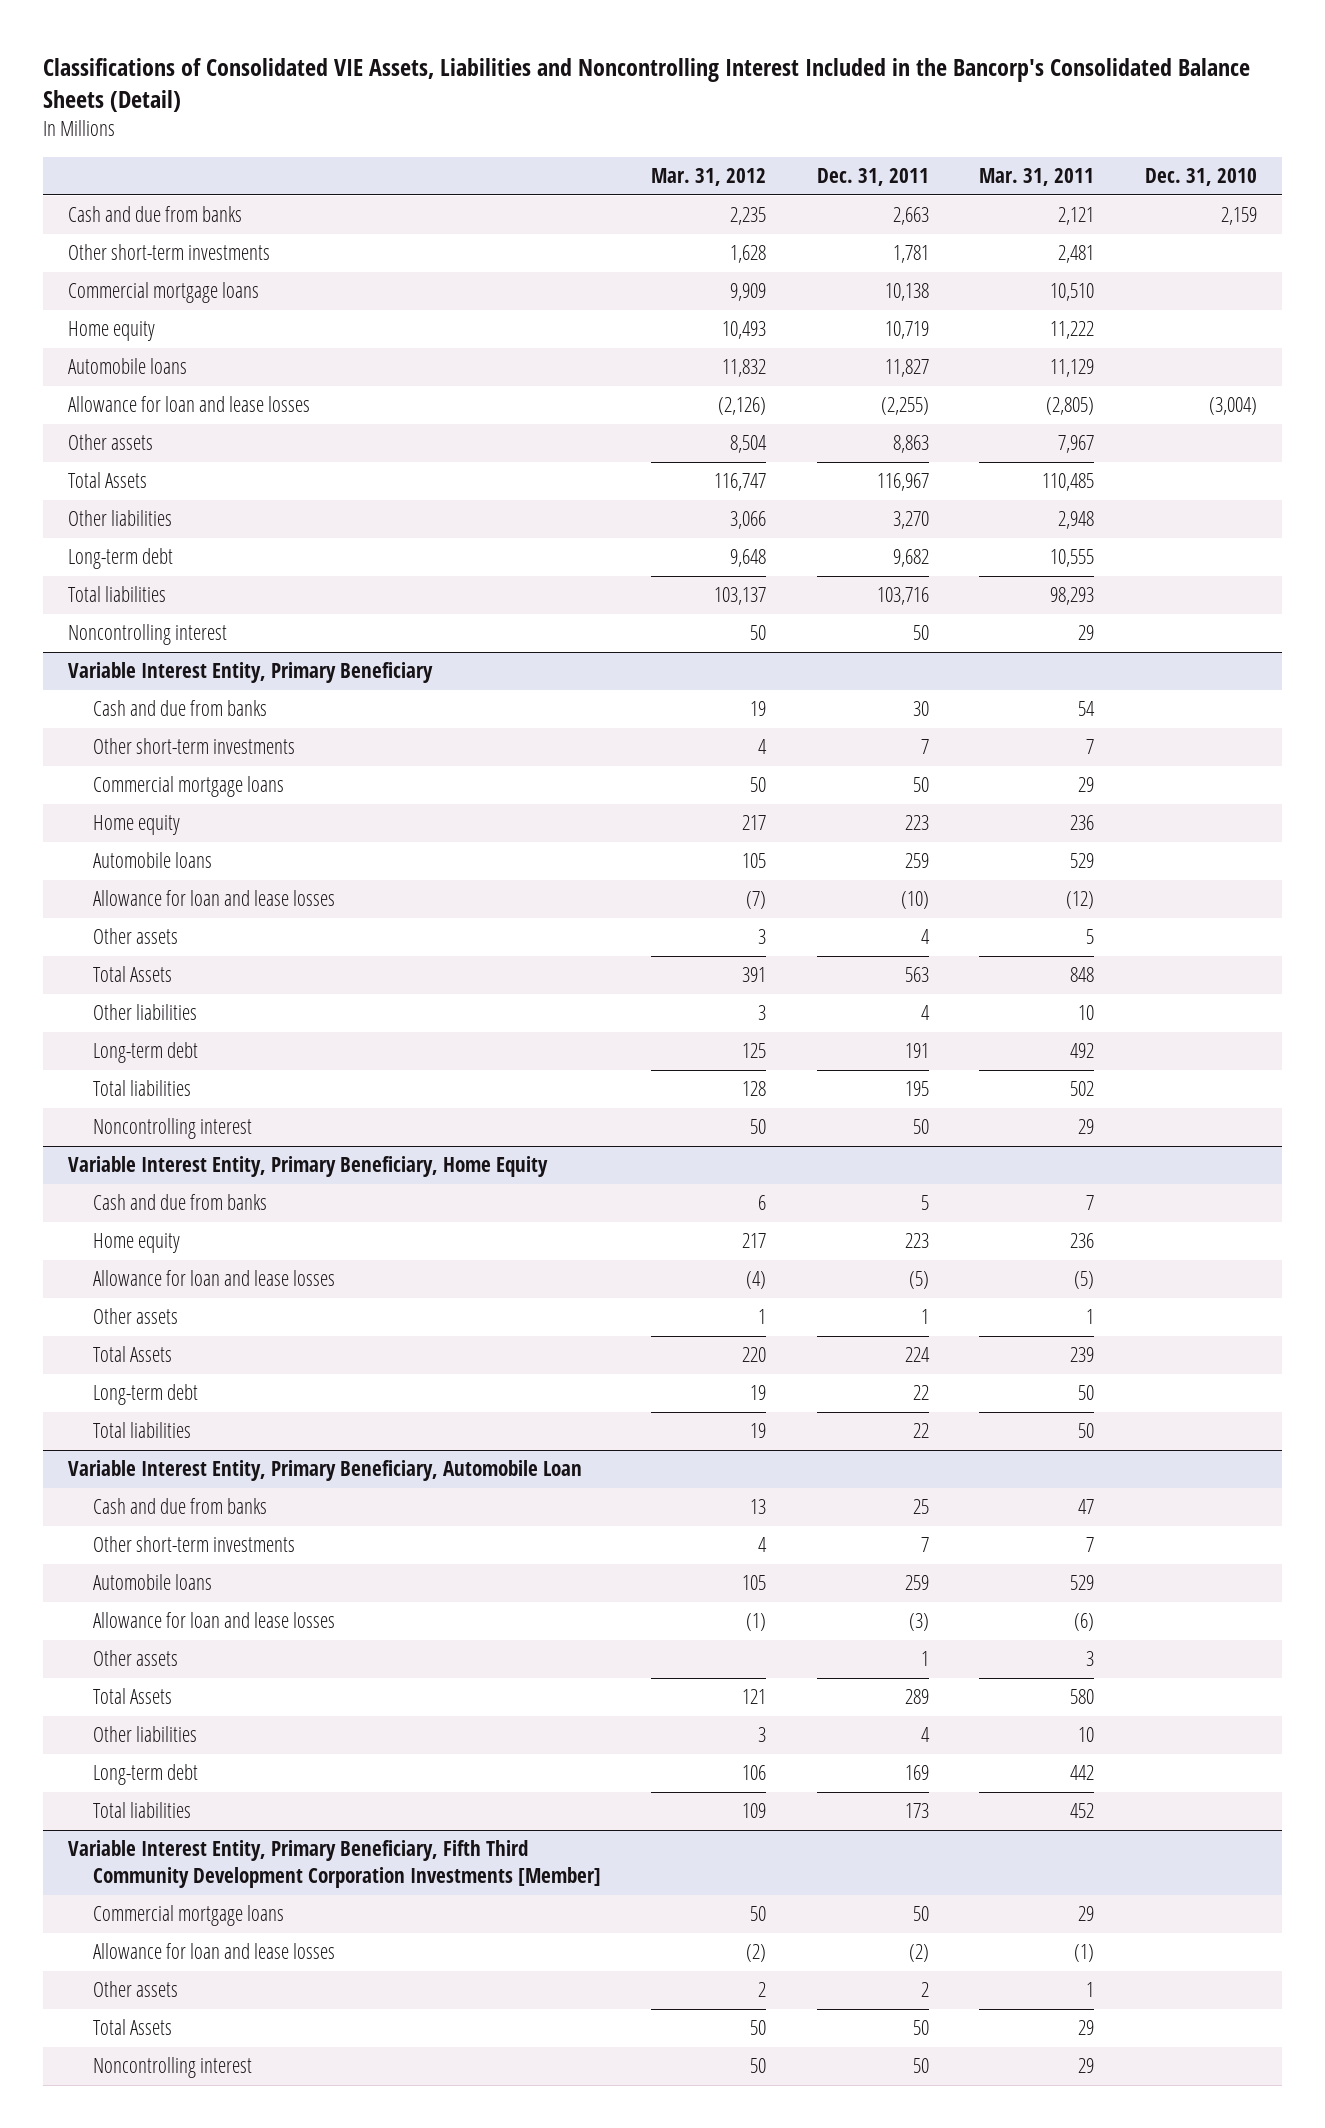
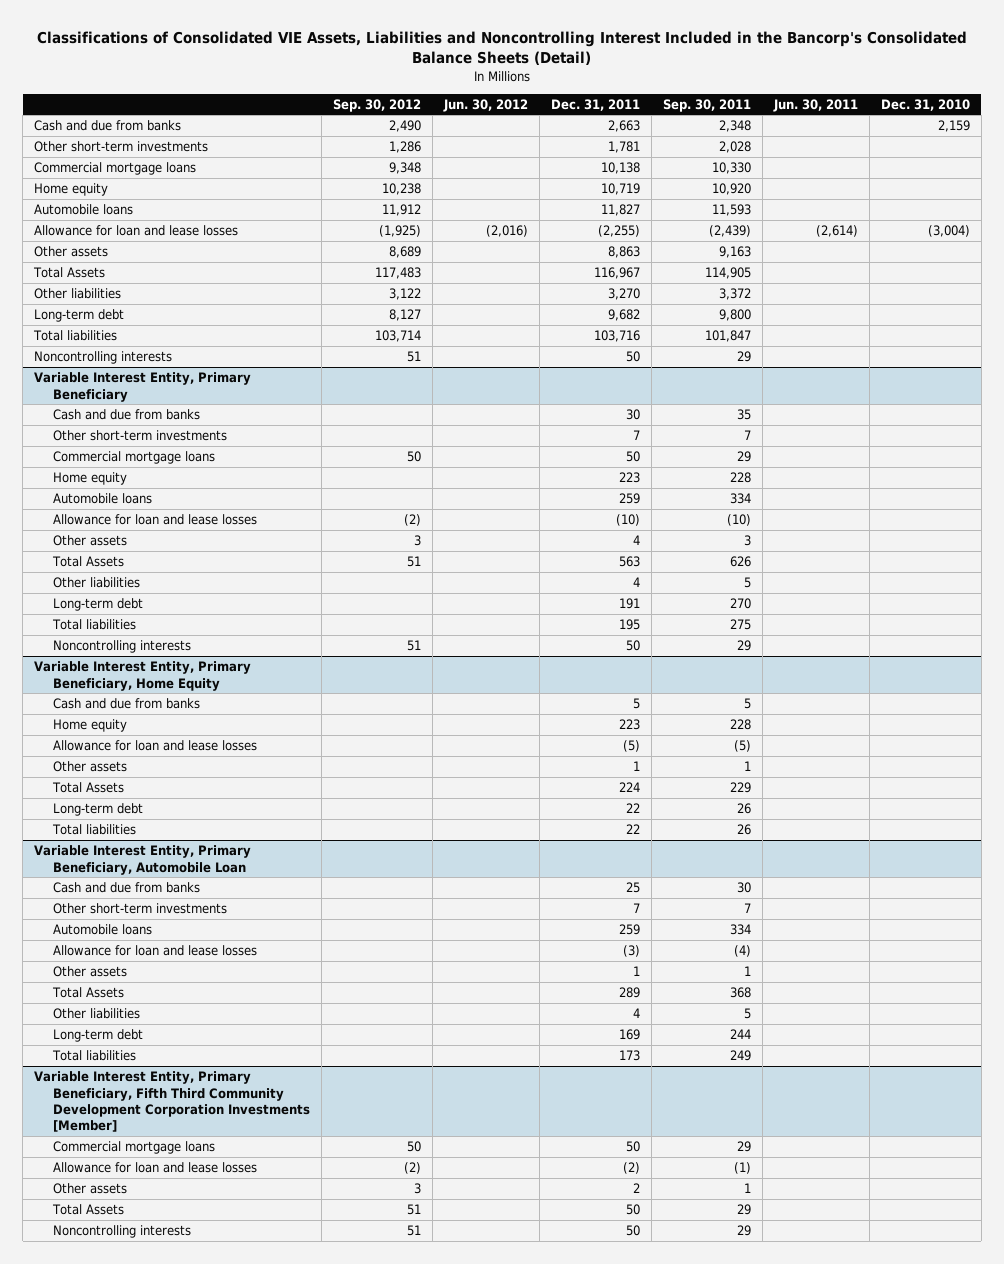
- | Mar. 31, 2012 | Dec. 31, 2011 | Mar. 31, 2011 | Dec. 31, 2010
+ | Sep. 30, 2012 | Jun. 30, 2012 | Dec. 31, 2011 | Sep. 30, 2011 | Jun. 30, 2011 | Dec. 31, 2010
- Noncontrolling interest | 50 | 50 | 29 |
+ Noncontrolling interests | 51 | | 50 | 29 | |
@ Variable Interest Entity, Primary Beneficiary
- Noncontrolling interest | 50 | 50 | 29 |
+ Noncontrolling interests | 51 | | 50 | 29 | |
@ Variable Interest Entity, Primary Beneficiary, Fifth Third Community Development Corporation Investments [Member]
- Noncontrolling interest | 50 | 50 | 29 |
+ Noncontrolling interests | 51 | | 50 | 29 | |

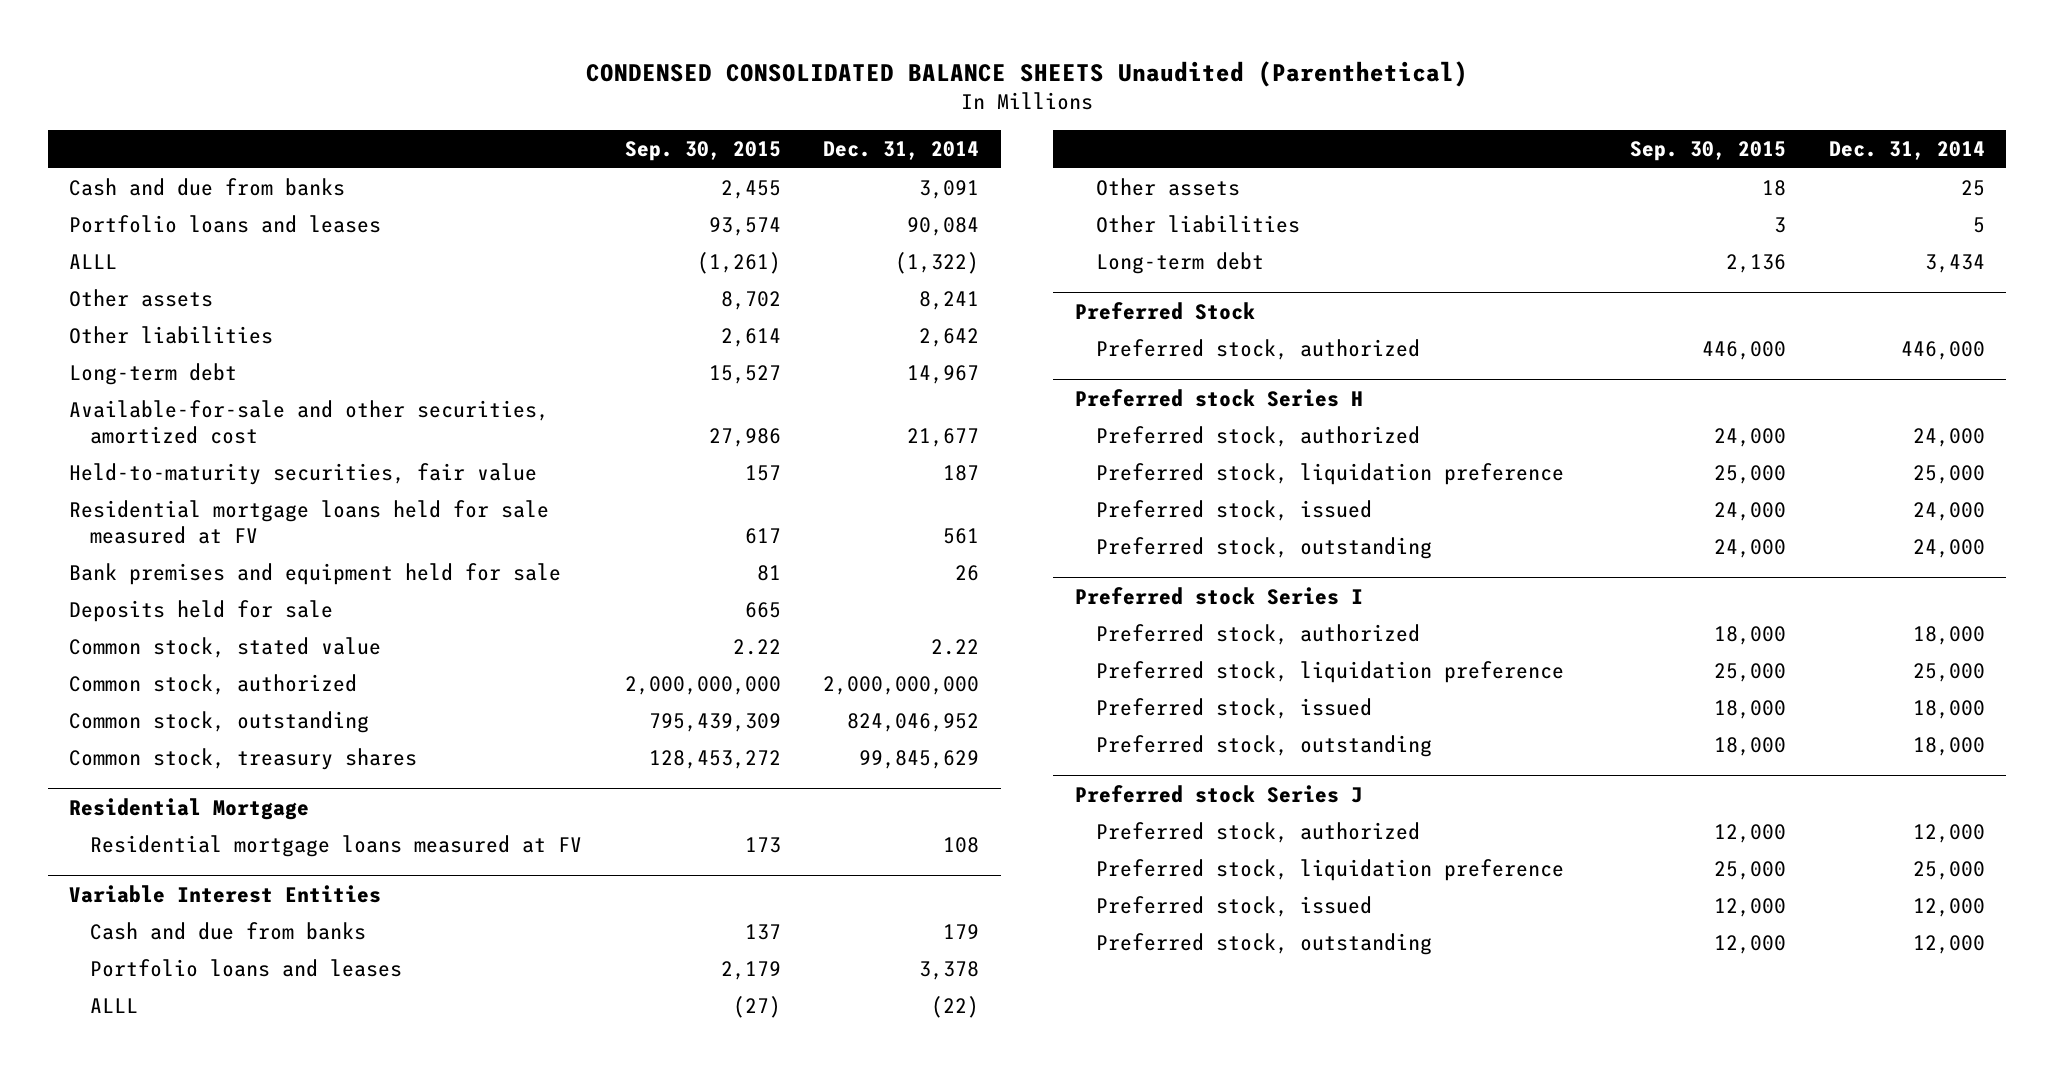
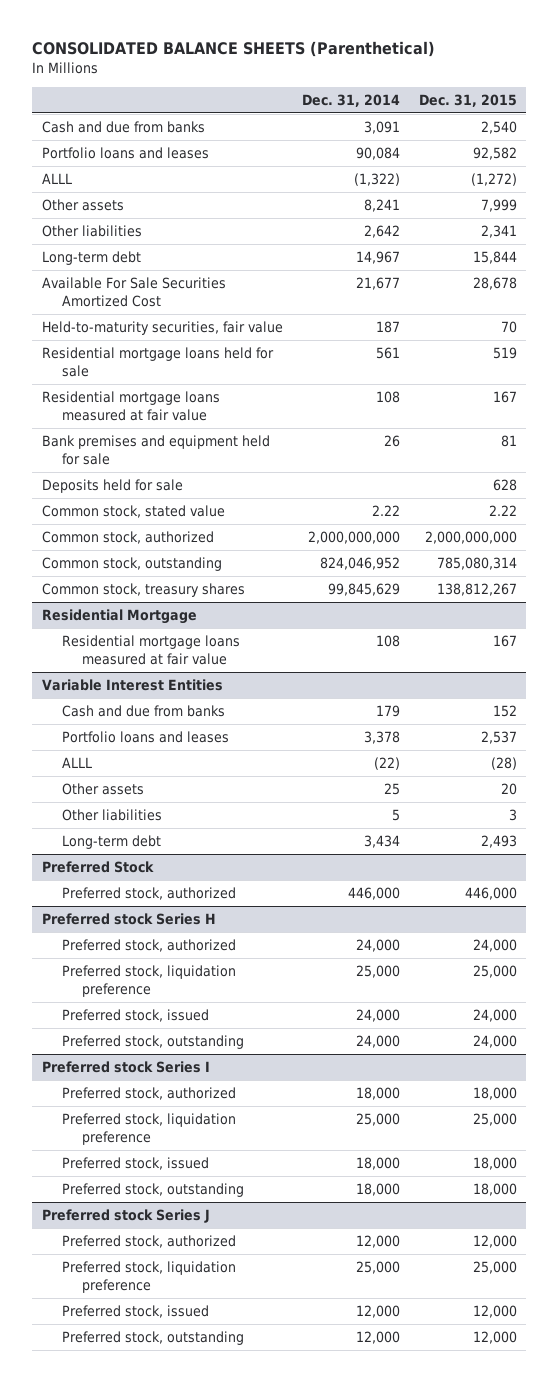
- CONDENSED CONSOLIDATED BALANCE SHEETS Unaudited (Parenthetical)
+ CONSOLIDATED BALANCE SHEETS (Parenthetical)
- | Sep. 30, 2015 | Dec. 31, 2014
+ | Dec. 31, 2014 | Dec. 31, 2015
- Available-for-sale and other securities, amortized cost | 27,986 | 21,677
+ Available For Sale Securities Amortized Cost | 21,677 | 28,678
- Residential mortgage loans held for sale measured at FV | 617 | 561
+ Residential mortgage loans held for sale | 561 | 519
+ Residential mortgage loans measured at fair value | 108 | 167
@ Residential Mortgage
- Residential mortgage loans measured at FV | 173 | 108
+ Residential mortgage loans measured at fair value | 108 | 167

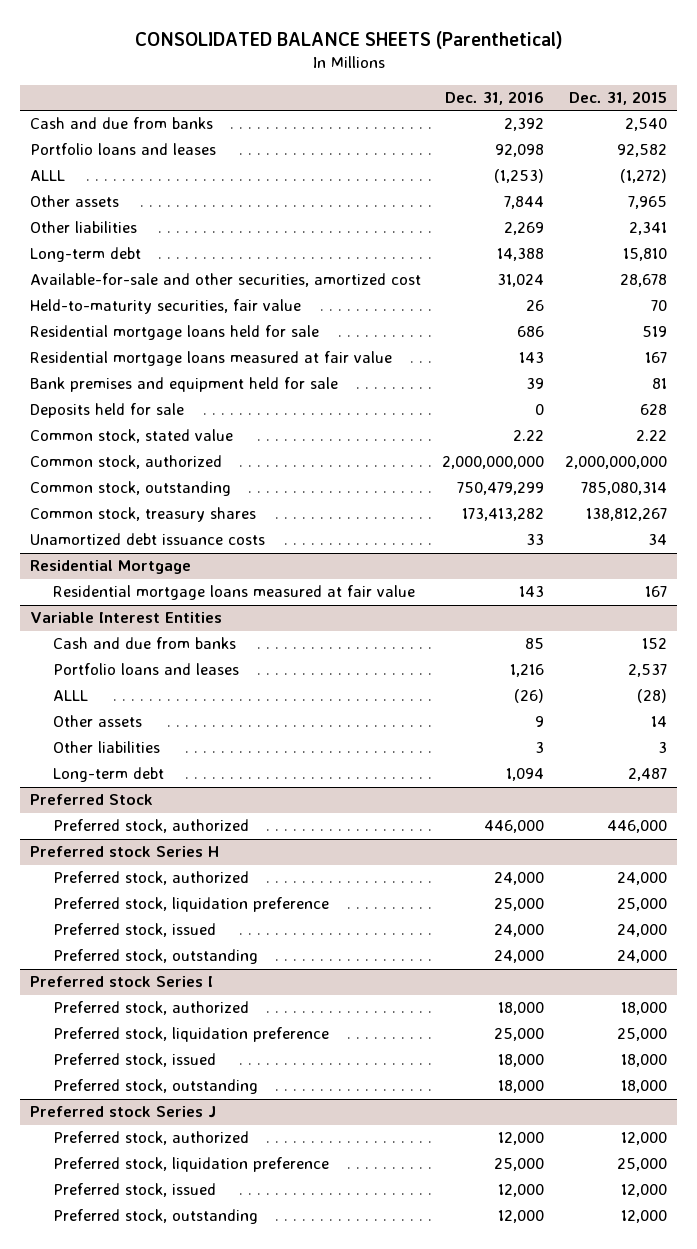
- | Dec. 31, 2014 | Dec. 31, 2015
+ | Dec. 31, 2016 | Dec. 31, 2015
- Other assets | 8,241 | 7,999
+ Other assets | 7,844 | 7,965
- Long-term debt | 14,967 | 15,844
- Available For Sale Securities Amortized Cost | 21,677 | 28,678
+ Long-term debt | 14,388 | 15,810
+ Available-for-sale and other securities, amortized cost | 31,024 | 28,678
+ Unamortized debt issuance costs | 33 | 34
@ Variable Interest Entities
- Other assets | 25 | 20
+ Other assets | 9 | 14
- Long-term debt | 3,434 | 2,493
+ Long-term debt | 1,094 | 2,487

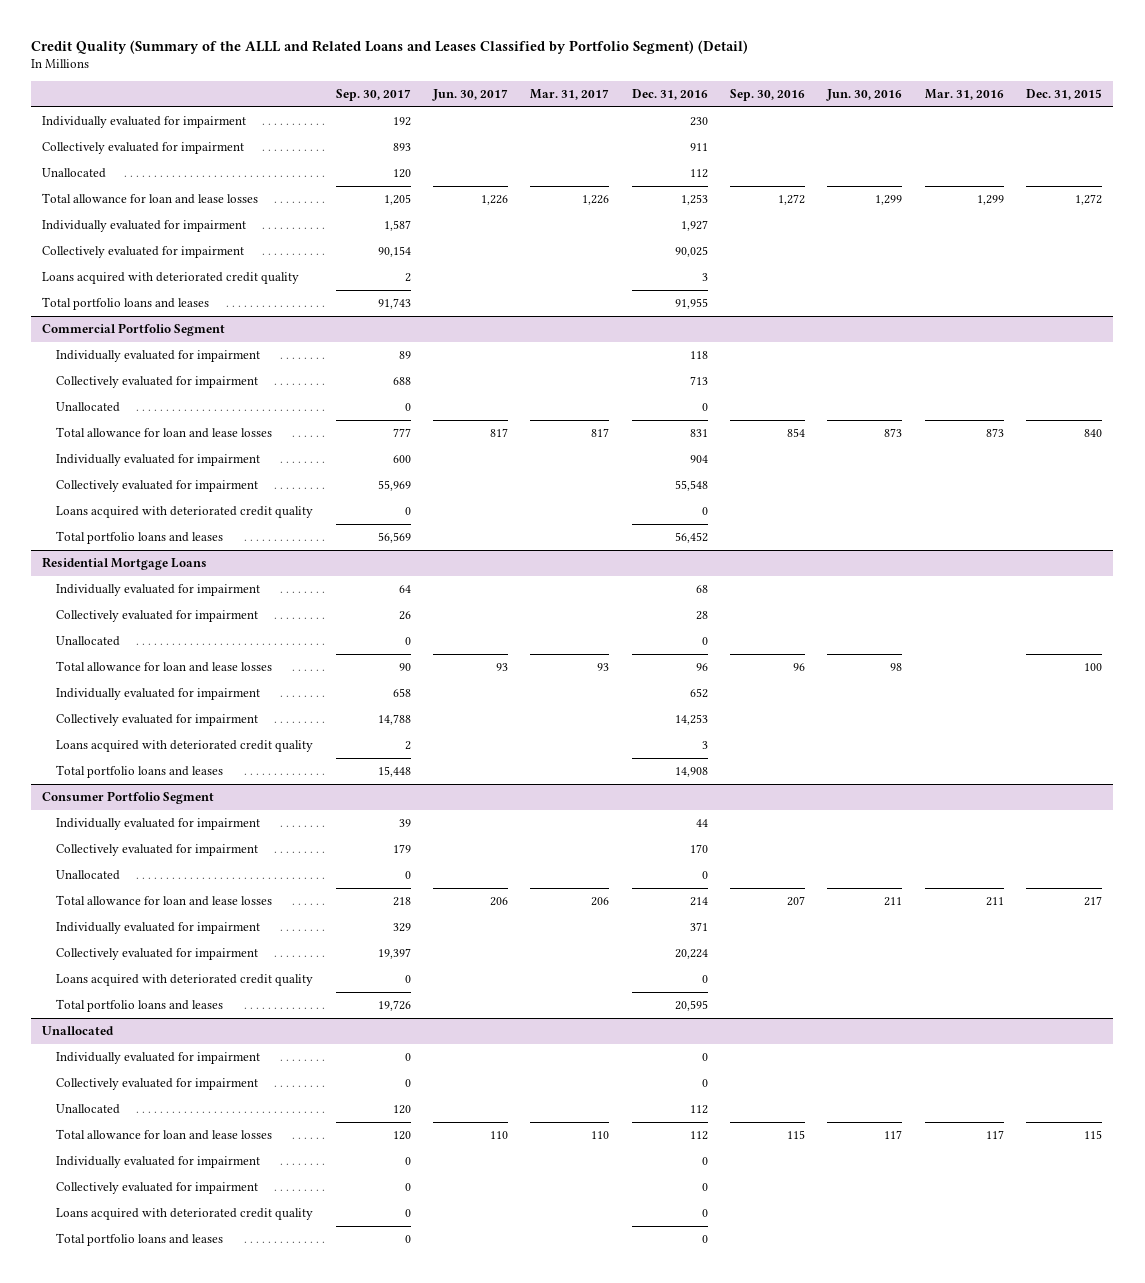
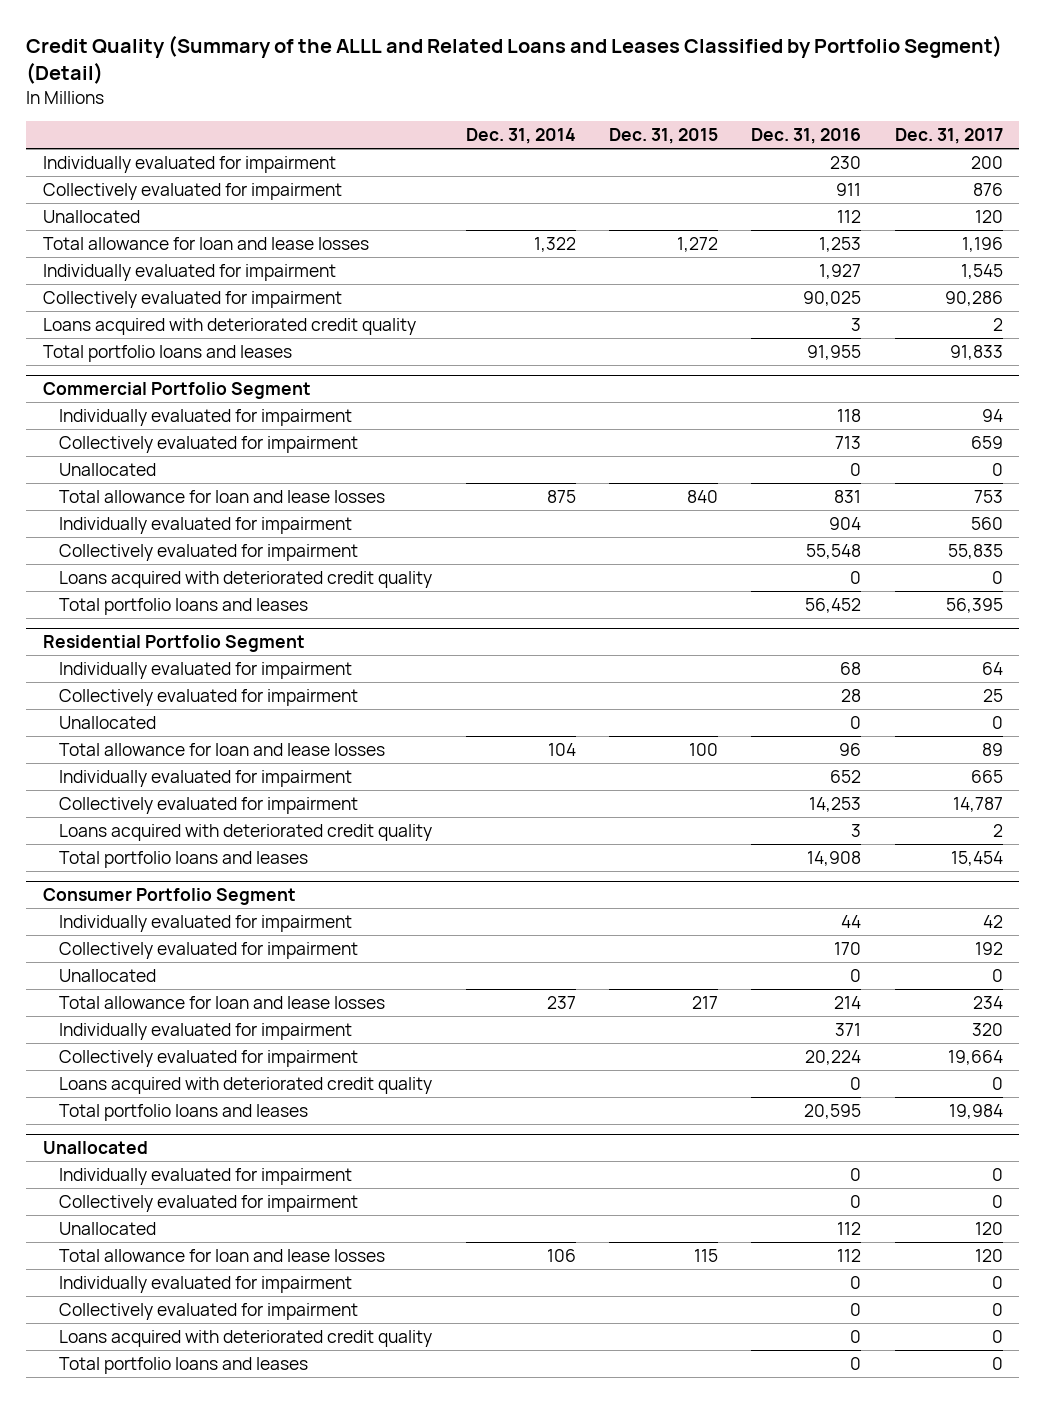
- | Sep. 30, 2017 | Jun. 30, 2017 | Mar. 31, 2017 | Dec. 31, 2016 | Sep. 30, 2016 | Jun. 30, 2016 | Mar. 31, 2016 | Dec. 31, 2015
+ | Dec. 31, 2014 | Dec. 31, 2015 | Dec. 31, 2016 | Dec. 31, 2017
- Residential Mortgage Loans
+ Residential Portfolio Segment

